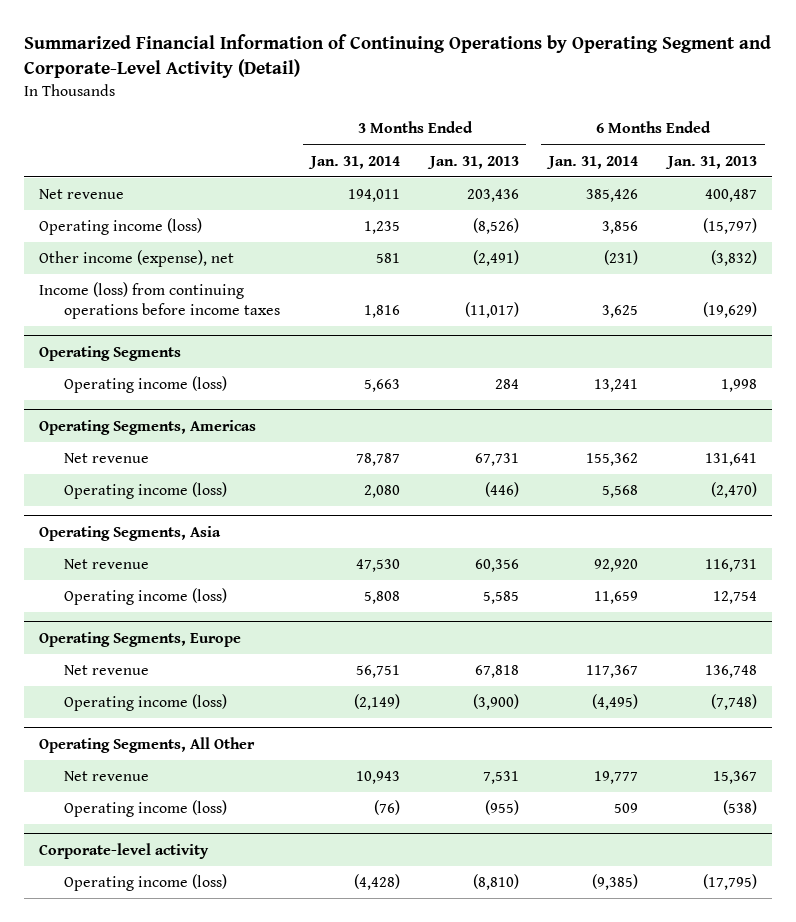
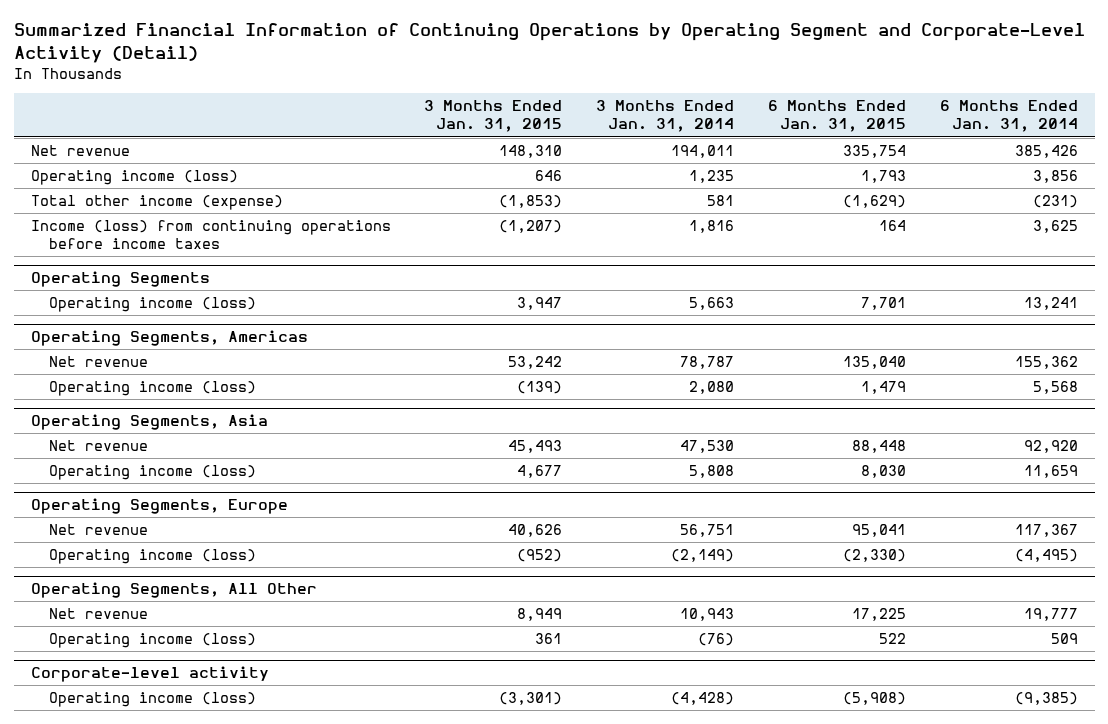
- | 3 Months Ended Jan. 31, 2014 | 3 Months Ended Jan. 31, 2013 | 6 Months Ended Jan. 31, 2014 | 6 Months Ended Jan. 31, 2013
+ | 3 Months Ended Jan. 31, 2015 | 3 Months Ended Jan. 31, 2014 | 6 Months Ended Jan. 31, 2015 | 6 Months Ended Jan. 31, 2014
- Other income (expense), net | 581 | (2,491) | (231) | (3,832)
+ Total other income (expense) | (1,853) | 581 | (1,629) | (231)

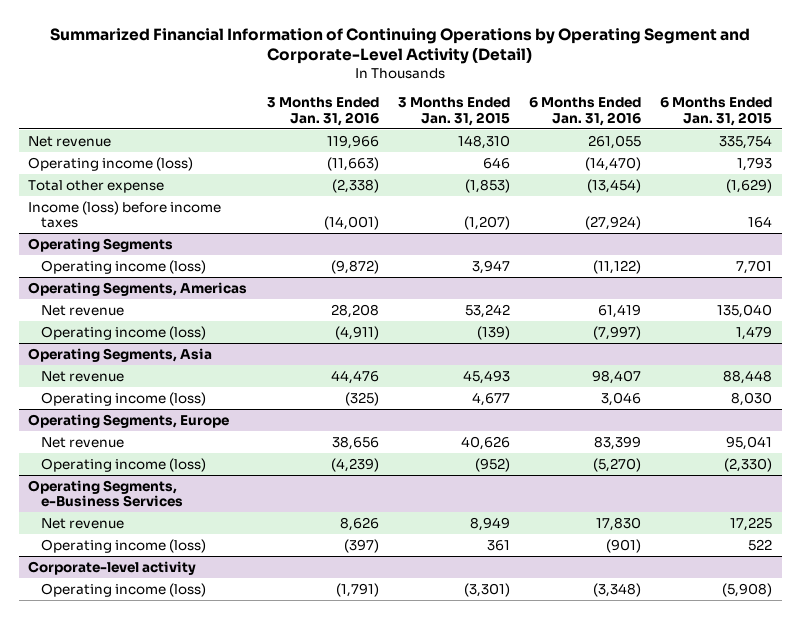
- | 3 Months Ended Jan. 31, 2015 | 3 Months Ended Jan. 31, 2014 | 6 Months Ended Jan. 31, 2015 | 6 Months Ended Jan. 31, 2014
+ | 3 Months Ended Jan. 31, 2016 | 3 Months Ended Jan. 31, 2015 | 6 Months Ended Jan. 31, 2016 | 6 Months Ended Jan. 31, 2015
- Total other income (expense) | (1,853) | 581 | (1,629) | (231)
- Income (loss) from continuing operations before income taxes | (1,207) | 1,816 | 164 | 3,625
+ Total other expense | (2,338) | (1,853) | (13,454) | (1,629)
+ Income (loss) before income taxes | (14,001) | (1,207) | (27,924) | 164
- Operating Segments, All Other
+ Operating Segments, e-Business Services

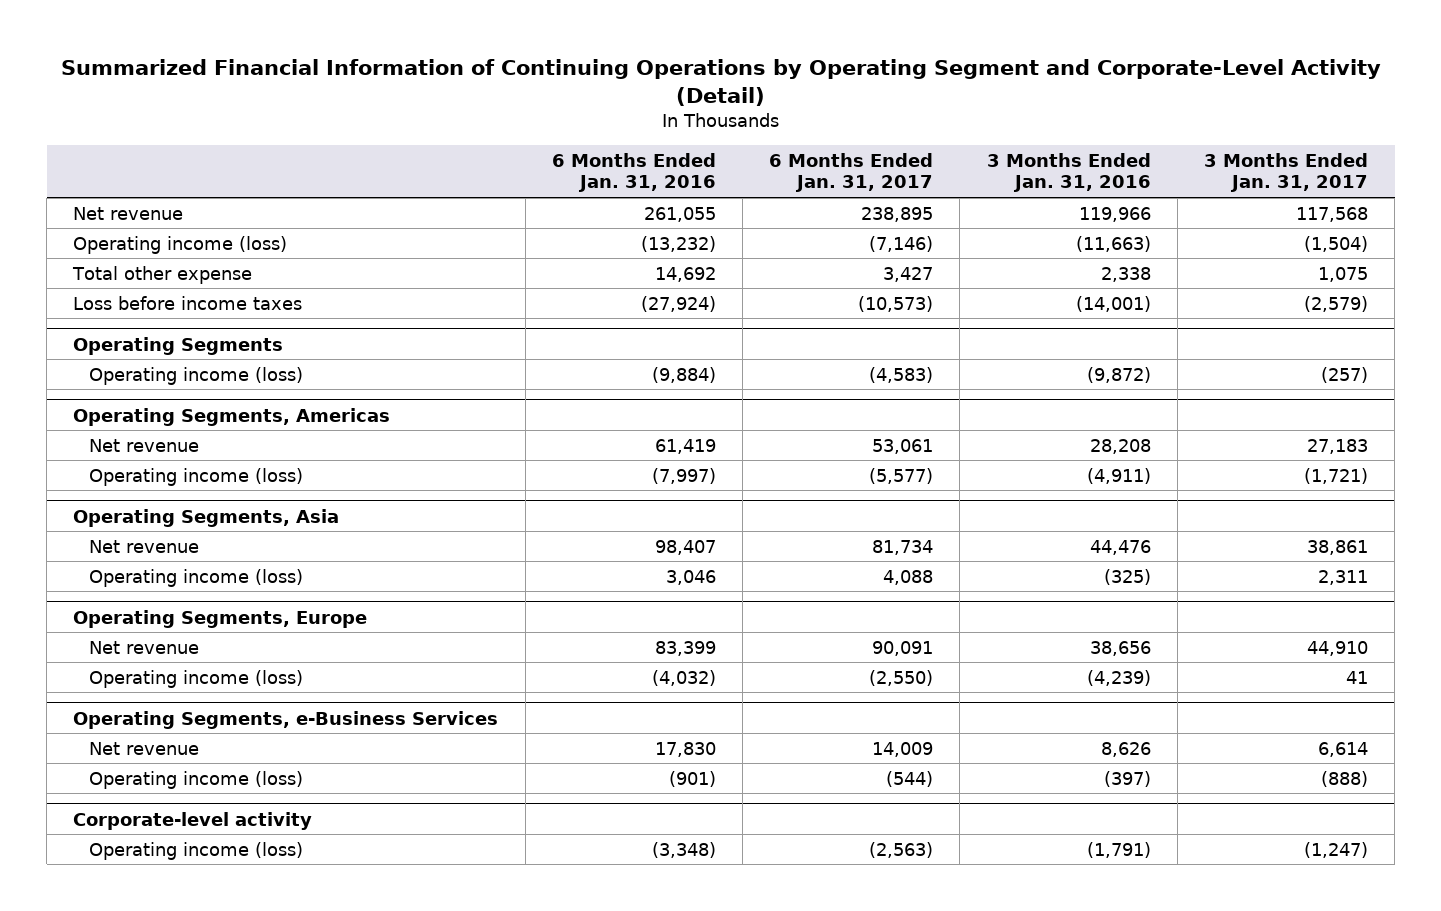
- | 3 Months Ended Jan. 31, 2016 | 3 Months Ended Jan. 31, 2015 | 6 Months Ended Jan. 31, 2016 | 6 Months Ended Jan. 31, 2015
+ | 6 Months Ended Jan. 31, 2016 | 6 Months Ended Jan. 31, 2017 | 3 Months Ended Jan. 31, 2016 | 3 Months Ended Jan. 31, 2017
- Operating income (loss) | (11,663) | 646 | (14,470) | 1,793
- Total other expense | (2,338) | (1,853) | (13,454) | (1,629)
- Income (loss) before income taxes | (14,001) | (1,207) | (27,924) | 164
+ Operating income (loss) | (13,232) | (7,146) | (11,663) | (1,504)
+ Total other expense | 14,692 | 3,427 | 2,338 | 1,075
+ Loss before income taxes | (27,924) | (10,573) | (14,001) | (2,579)
@ Operating Segments
- Operating income (loss) | (9,872) | 3,947 | (11,122) | 7,701
+ Operating income (loss) | (9,884) | (4,583) | (9,872) | (257)
@ Operating Segments, Europe
- Operating income (loss) | (4,239) | (952) | (5,270) | (2,330)
+ Operating income (loss) | (4,032) | (2,550) | (4,239) | 41

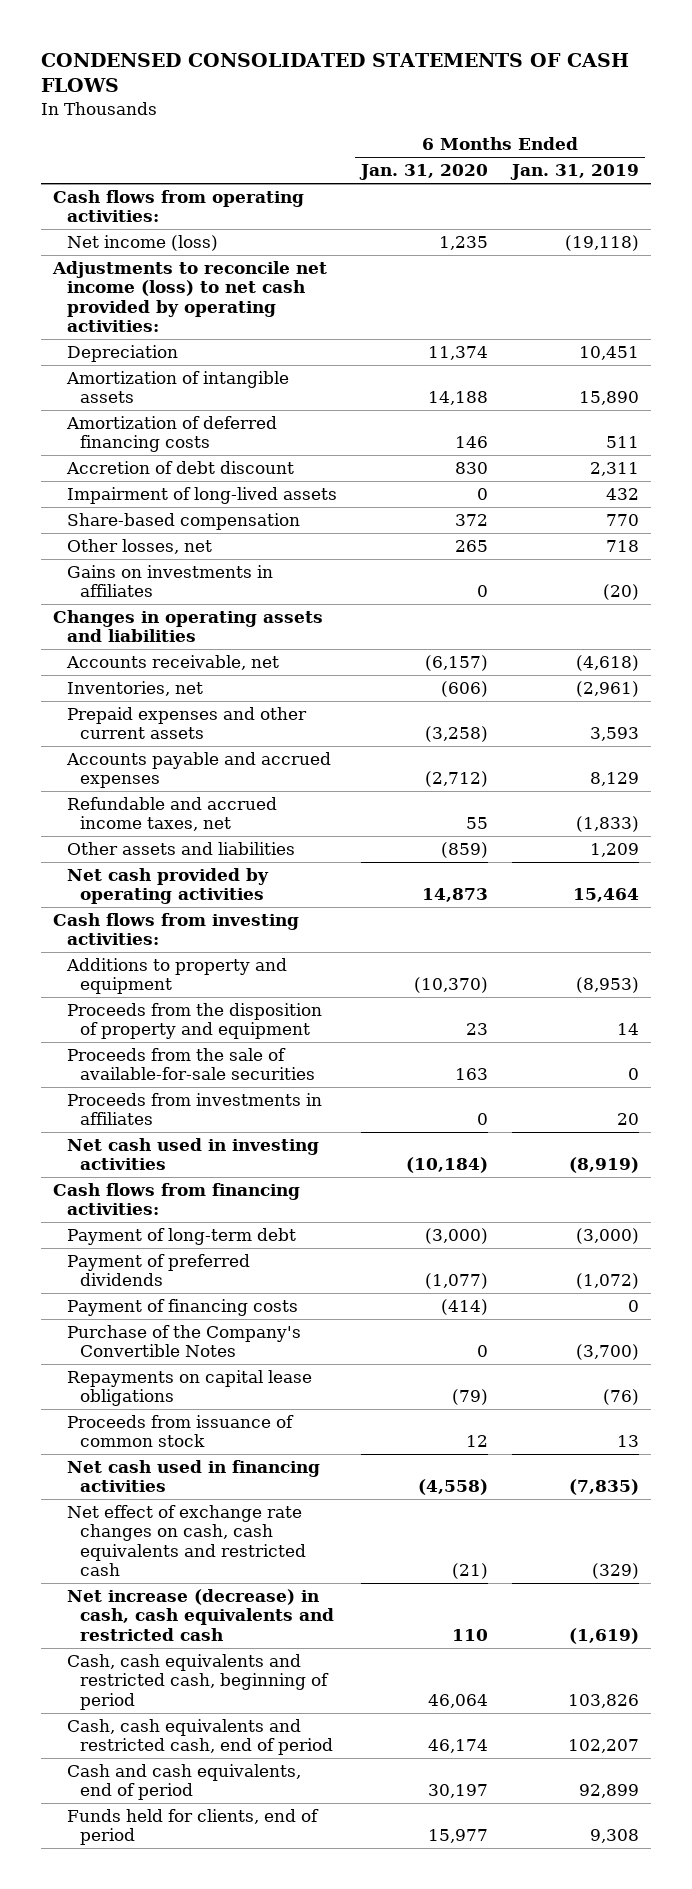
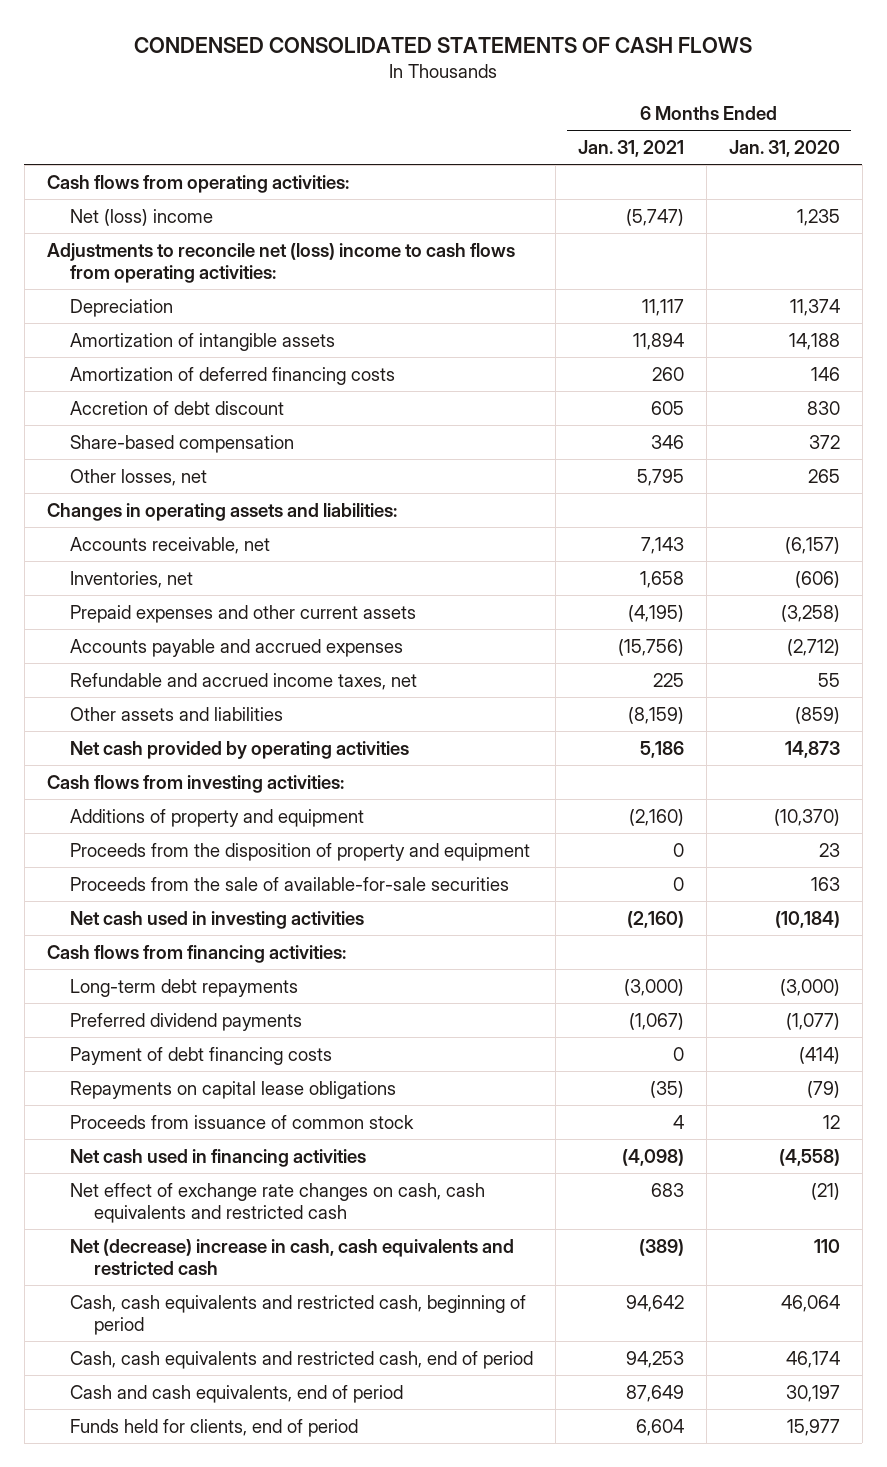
- | 6 Months Ended Jan. 31, 2020 | 6 Months Ended Jan. 31, 2019
+ | 6 Months Ended Jan. 31, 2021 | 6 Months Ended Jan. 31, 2020
- Net income (loss) | 1,235 | (19,118)
- Adjustments to reconcile net income (loss) to net cash provided by operating activities:
+ Net (loss) income | (5,747) | 1,235
+ Adjustments to reconcile net (loss) income to cash flows from operating activities:
- Impairment of long-lived assets | 0 | 432
- Gains on investments in affiliates | 0 | (20)
- Changes in operating assets and liabilities
+ Changes in operating assets and liabilities:
- Additions to property and equipment | (10,370) | (8,953)
+ Additions of property and equipment | (2,160) | (10,370)
- Proceeds from investments in affiliates | 0 | 20
- Payment of long-term debt | (3,000) | (3,000)
- Payment of preferred dividends | (1,077) | (1,072)
- Payment of financing costs | (414) | 0
- Purchase of the Company's Convertible Notes | 0 | (3,700)
+ Long-term debt repayments | (3,000) | (3,000)
+ Preferred dividend payments | (1,067) | (1,077)
+ Payment of debt financing costs | 0 | (414)
- Net increase (decrease) in cash, cash equivalents and restricted cash | 110 | (1,619)
+ Net (decrease) increase in cash, cash equivalents and restricted cash | (389) | 110

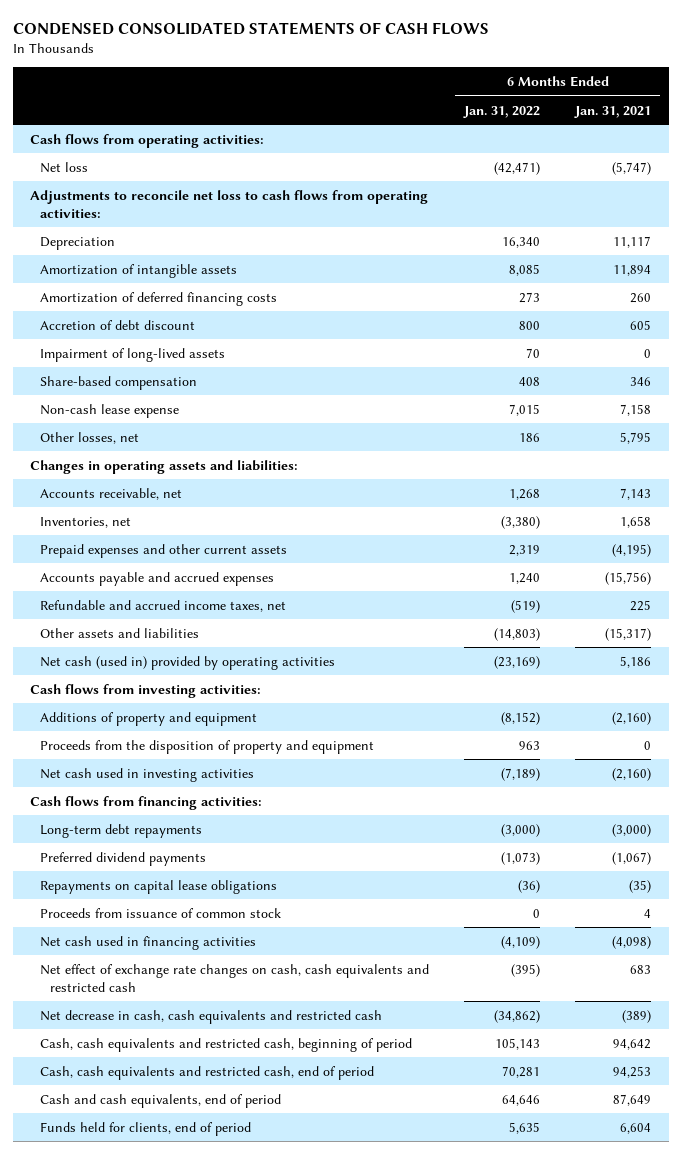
- | 6 Months Ended Jan. 31, 2021 | 6 Months Ended Jan. 31, 2020
+ | 6 Months Ended Jan. 31, 2022 | 6 Months Ended Jan. 31, 2021
- Net (loss) income | (5,747) | 1,235
- Adjustments to reconcile net (loss) income to cash flows from operating activities:
+ Net loss | (42,471) | (5,747)
+ Adjustments to reconcile net loss to cash flows from operating activities:
+ Impairment of long-lived assets | 70 | 0
+ Non-cash lease expense | 7,015 | 7,158
- Other assets and liabilities | (8,159) | (859)
- Net cash provided by operating activities | 5,186 | 14,873
+ Other assets and liabilities | (14,803) | (15,317)
+ Net cash (used in) provided by operating activities | (23,169) | 5,186
- Proceeds from the sale of available-for-sale securities | 0 | 163
- Payment of debt financing costs | 0 | (414)
- Net (decrease) increase in cash, cash equivalents and restricted cash | (389) | 110
+ Net decrease in cash, cash equivalents and restricted cash | (34,862) | (389)

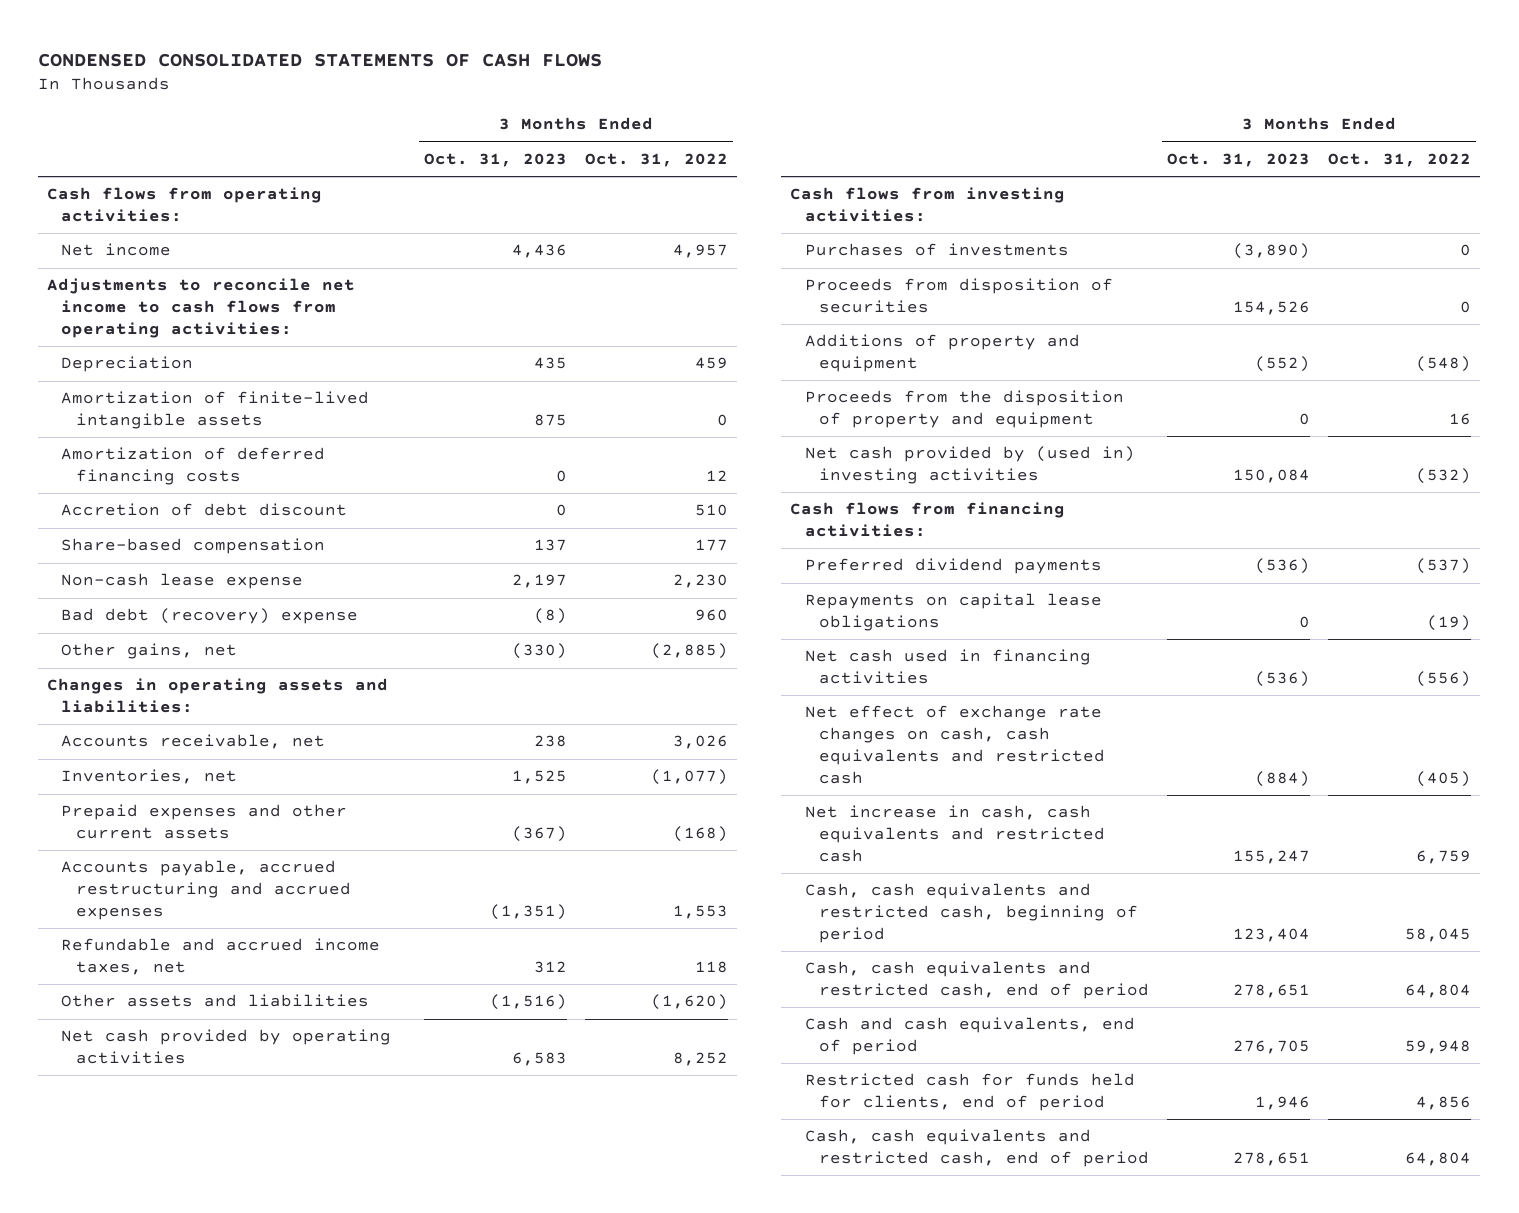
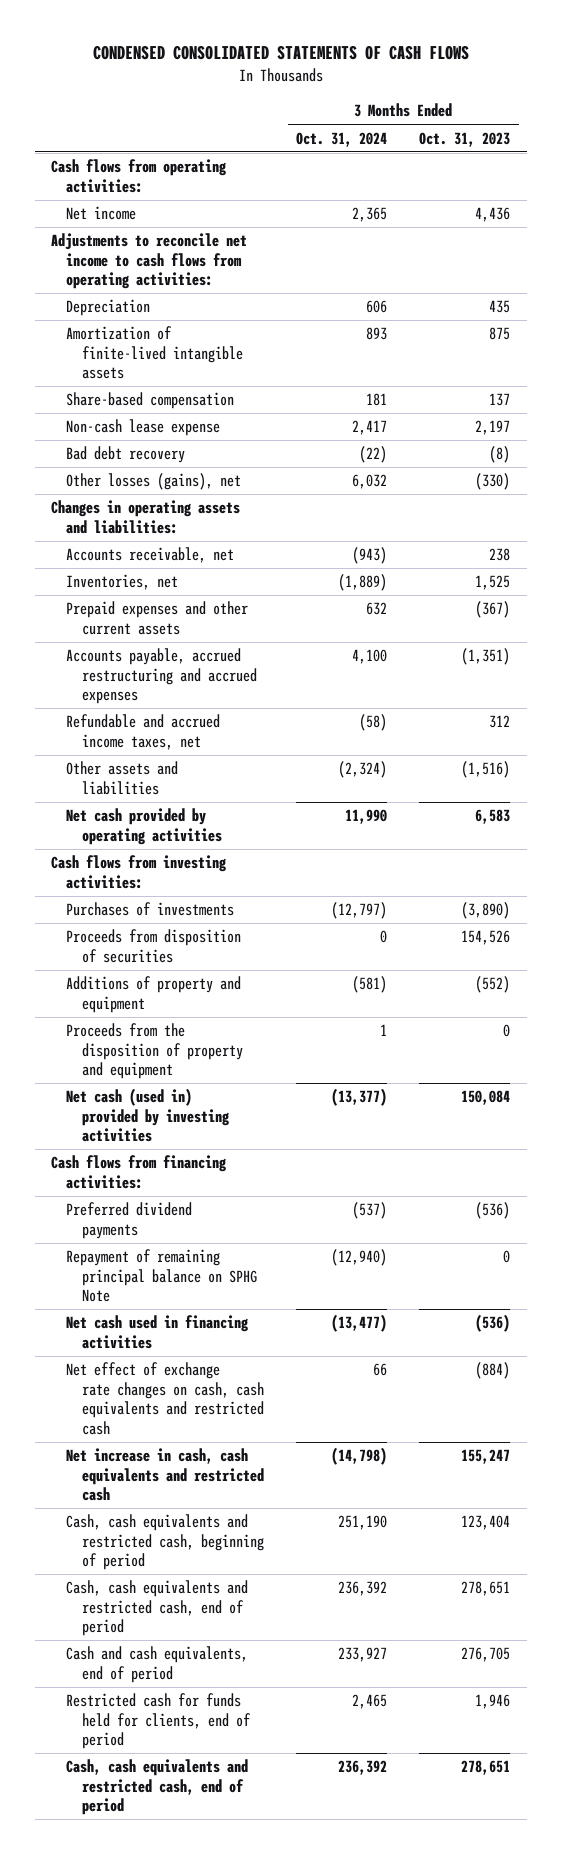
- | 3 Months Ended Oct. 31, 2023 | 3 Months Ended Oct. 31, 2022
+ | 3 Months Ended Oct. 31, 2024 | 3 Months Ended Oct. 31, 2023
- Amortization of deferred financing costs | 0 | 12
- Accretion of debt discount | 0 | 510
- Bad debt (recovery) expense | (8) | 960
- Other gains, net | (330) | (2,885)
+ Bad debt recovery | (22) | (8)
+ Other losses (gains), net | 6,032 | (330)
- Net cash provided by (used in) investing activities | 150,084 | (532)
+ Net cash (used in) provided by investing activities | (13,377) | 150,084
- Repayments on capital lease obligations | 0 | (19)
+ Repayment of remaining principal balance on SPHG Note | (12,940) | 0

